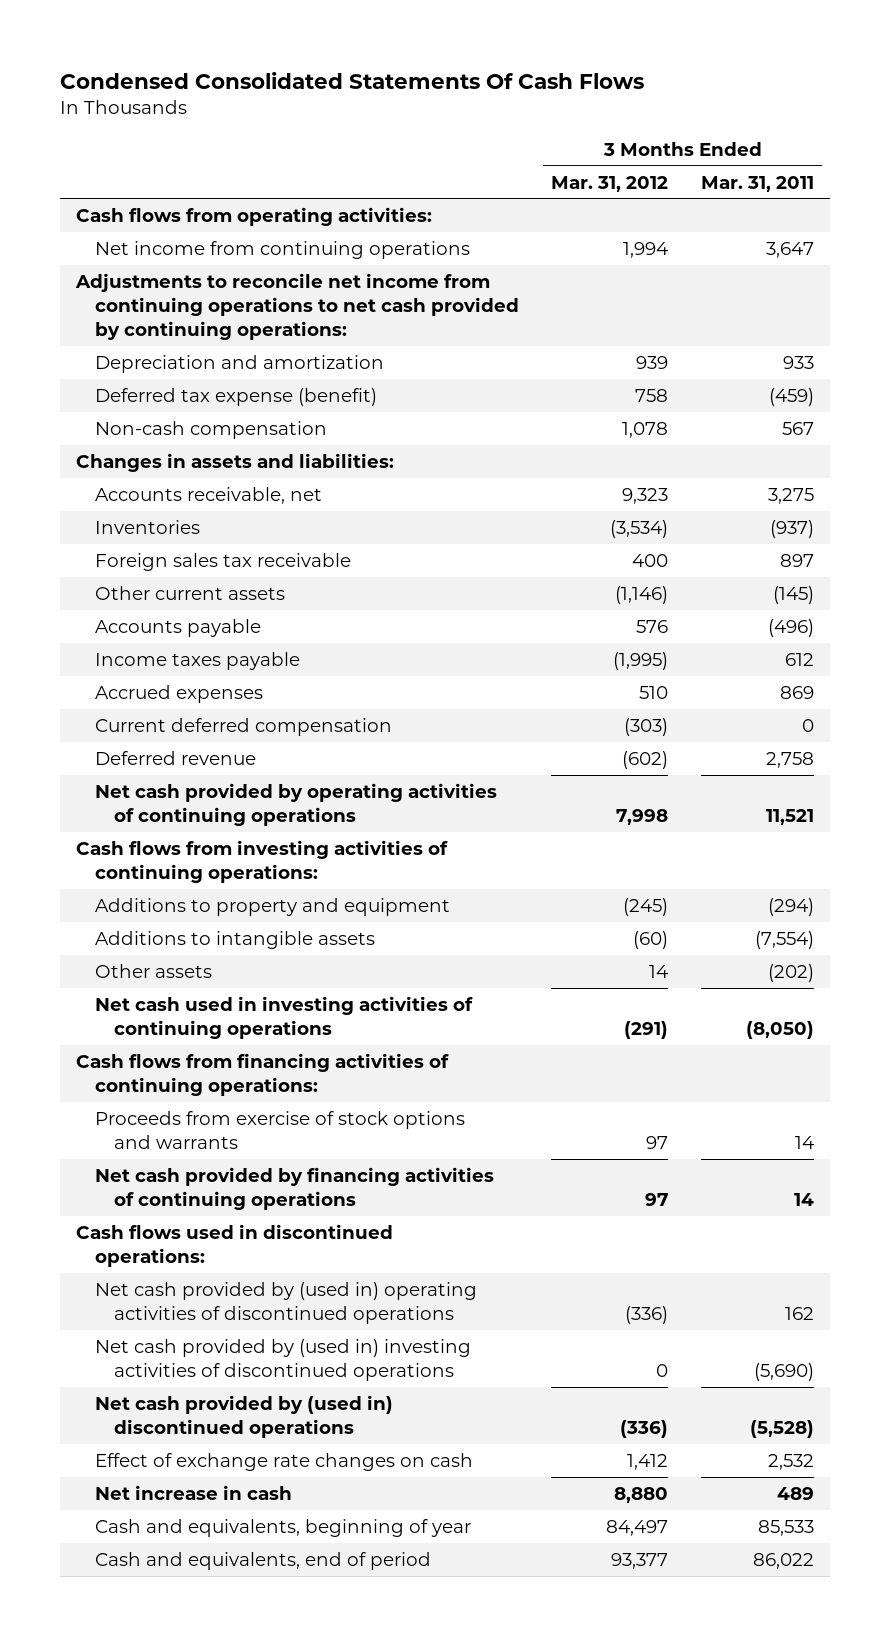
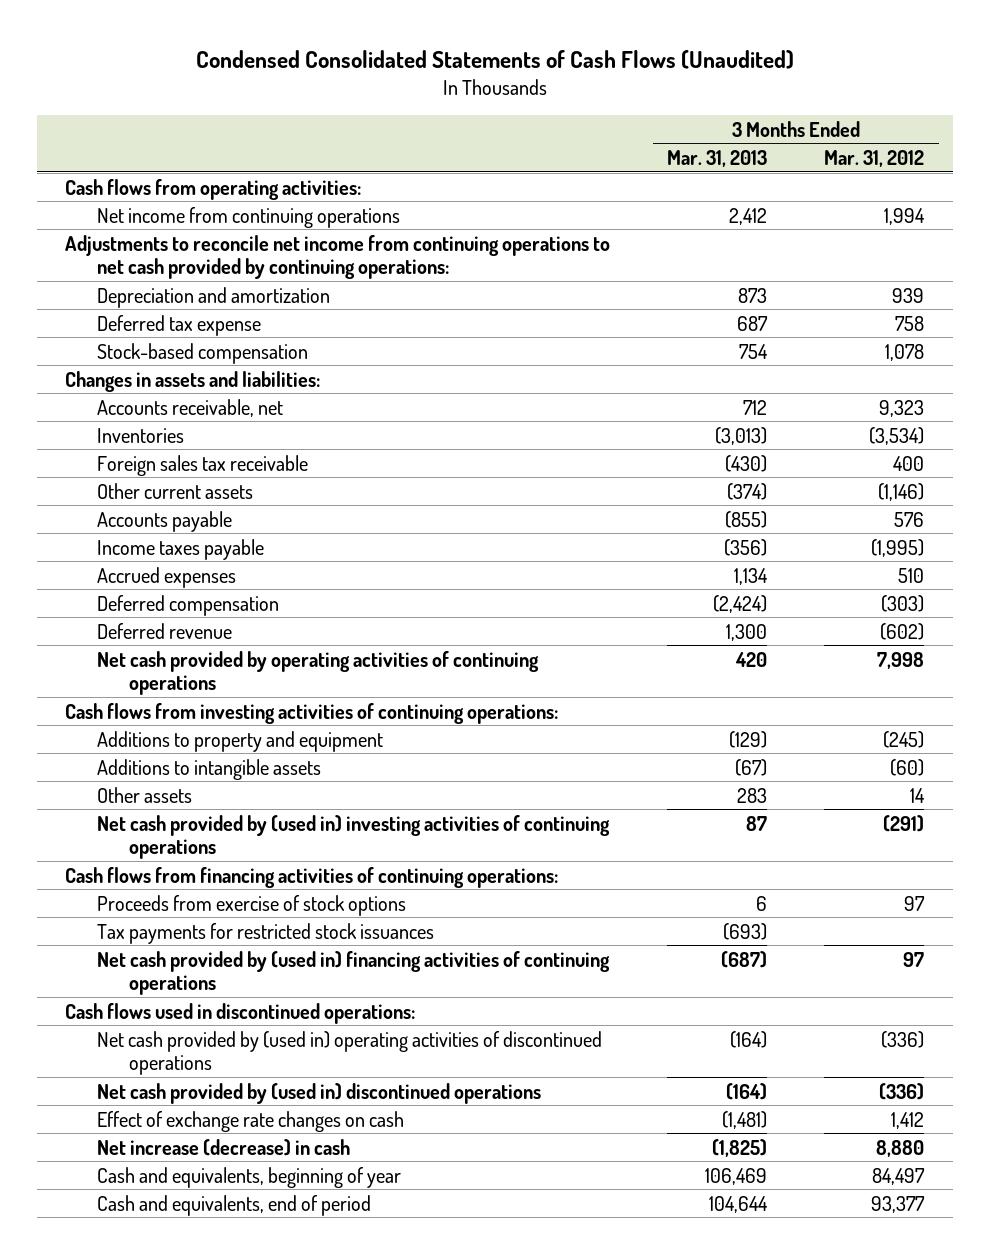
- Condensed Consolidated Statements Of Cash Flows
+ Condensed Consolidated Statements of Cash Flows (Unaudited)
- | 3 Months Ended Mar. 31, 2012 | 3 Months Ended Mar. 31, 2011
+ | 3 Months Ended Mar. 31, 2013 | 3 Months Ended Mar. 31, 2012
- Deferred tax expense (benefit) | 758 | (459)
- Non-cash compensation | 1,078 | 567
+ Deferred tax expense | 687 | 758
+ Stock-based compensation | 754 | 1,078
- Current deferred compensation | (303) | 0
+ Deferred compensation | (2,424) | (303)
- Net cash used in investing activities of continuing operations | (291) | (8,050)
+ Net cash provided by (used in) investing activities of continuing operations | 87 | (291)
- Proceeds from exercise of stock options and warrants | 97 | 14
- Net cash provided by financing activities of continuing operations | 97 | 14
+ Proceeds from exercise of stock options | 6 | 97
+ Tax payments for restricted stock issuances | (693) |
+ Net cash provided by (used in) financing activities of continuing operations | (687) | 97
- Net cash provided by (used in) investing activities of discontinued operations | 0 | (5,690)
- Net increase in cash | 8,880 | 489
+ Net increase (decrease) in cash | (1,825) | 8,880

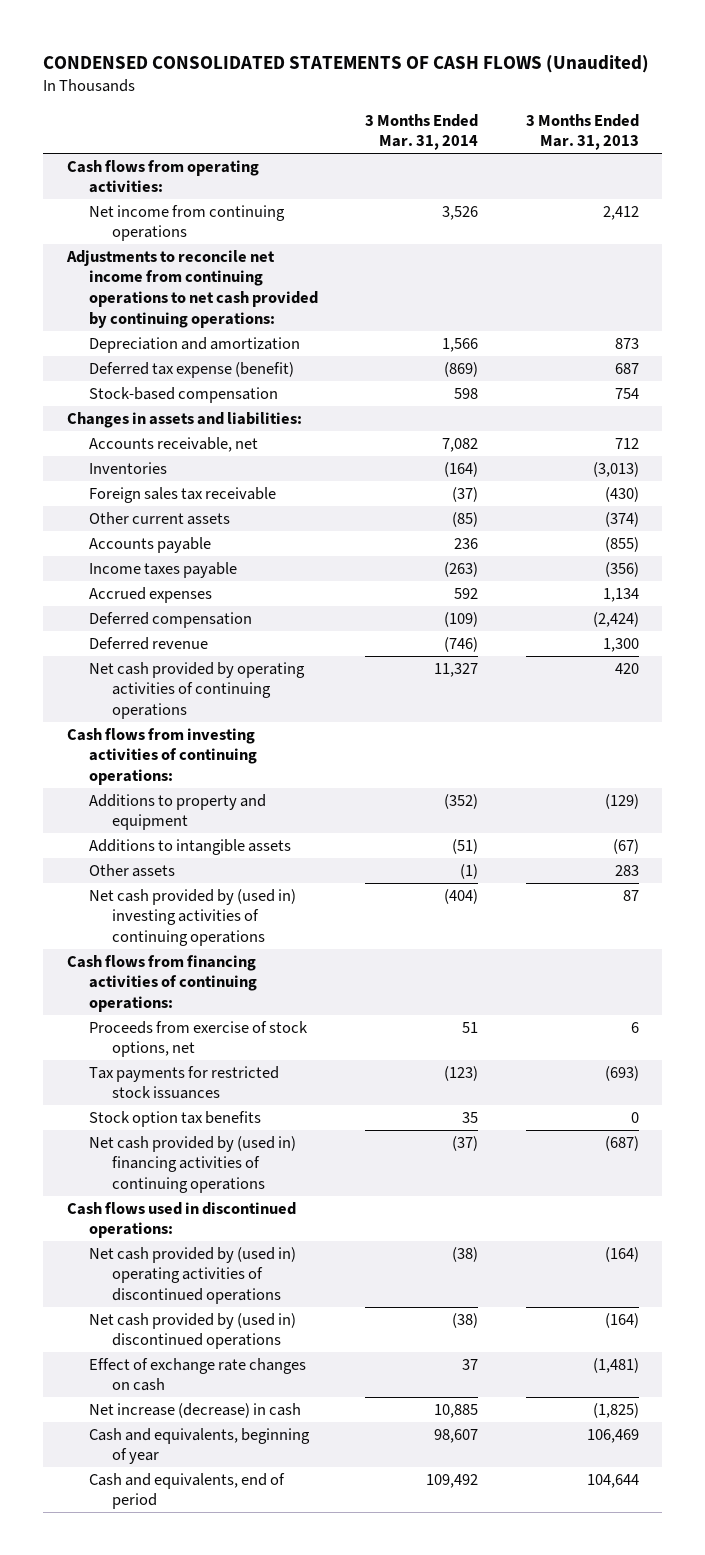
- Condensed Consolidated Statements of Cash Flows (Unaudited)
+ CONDENSED CONSOLIDATED STATEMENTS OF CASH FLOWS (Unaudited)
- | 3 Months Ended Mar. 31, 2013 | 3 Months Ended Mar. 31, 2012
+ | 3 Months Ended Mar. 31, 2014 | 3 Months Ended Mar. 31, 2013
- Deferred tax expense | 687 | 758
+ Deferred tax expense (benefit) | (869) | 687
- Proceeds from exercise of stock options | 6 | 97
+ Proceeds from exercise of stock options, net | 51 | 6
+ Stock option tax benefits | 35 | 0

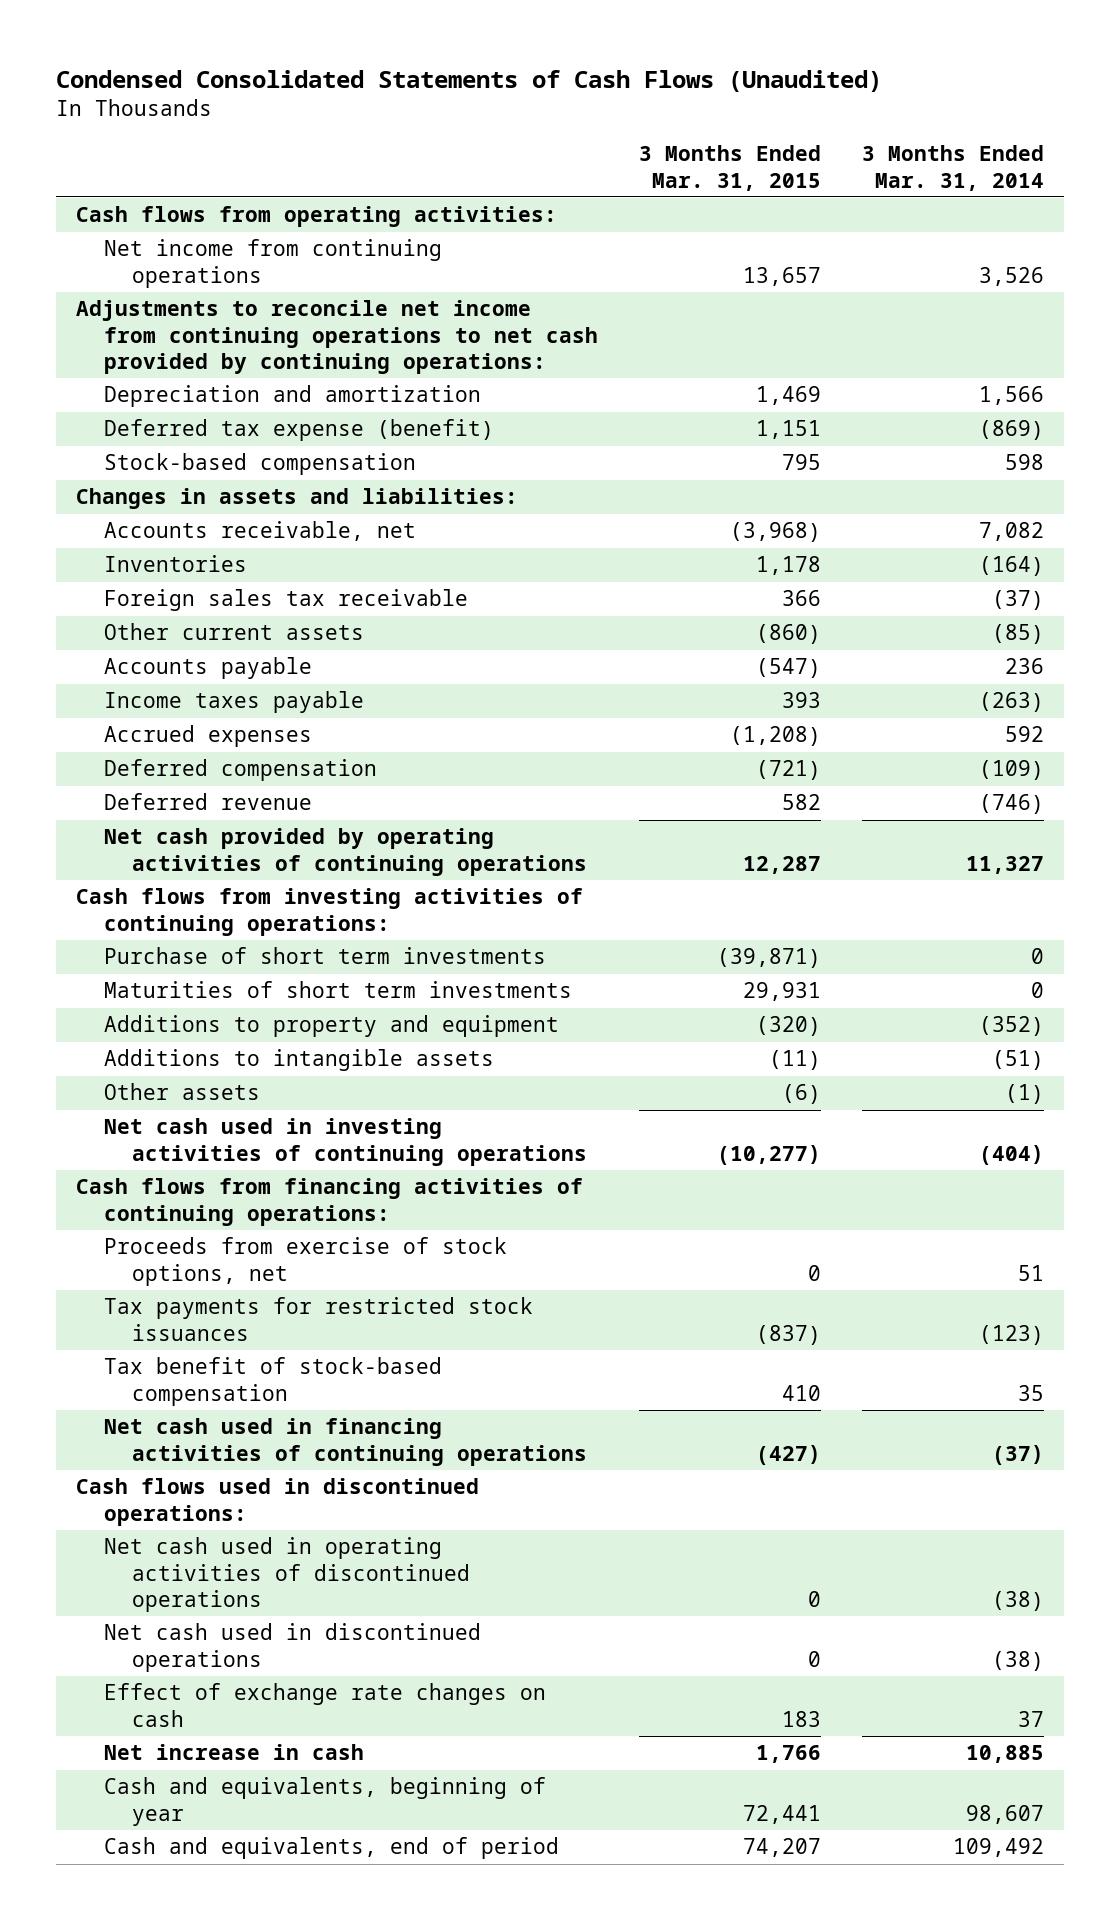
- CONDENSED CONSOLIDATED STATEMENTS OF CASH FLOWS (Unaudited)
+ Condensed Consolidated Statements of Cash Flows (Unaudited)
- | 3 Months Ended Mar. 31, 2014 | 3 Months Ended Mar. 31, 2013
+ | 3 Months Ended Mar. 31, 2015 | 3 Months Ended Mar. 31, 2014
+ Purchase of short term investments | (39,871) | 0
+ Maturities of short term investments | 29,931 | 0
- Net cash provided by (used in) investing activities of continuing operations | (404) | 87
+ Net cash used in investing activities of continuing operations | (10,277) | (404)
- Stock option tax benefits | 35 | 0
- Net cash provided by (used in) financing activities of continuing operations | (37) | (687)
+ Tax benefit of stock-based compensation | 410 | 35
+ Net cash used in financing activities of continuing operations | (427) | (37)
- Net cash provided by (used in) operating activities of discontinued operations | (38) | (164)
- Net cash provided by (used in) discontinued operations | (38) | (164)
+ Net cash used in operating activities of discontinued operations | 0 | (38)
+ Net cash used in discontinued operations | 0 | (38)
- Net increase (decrease) in cash | 10,885 | (1,825)
+ Net increase in cash | 1,766 | 10,885

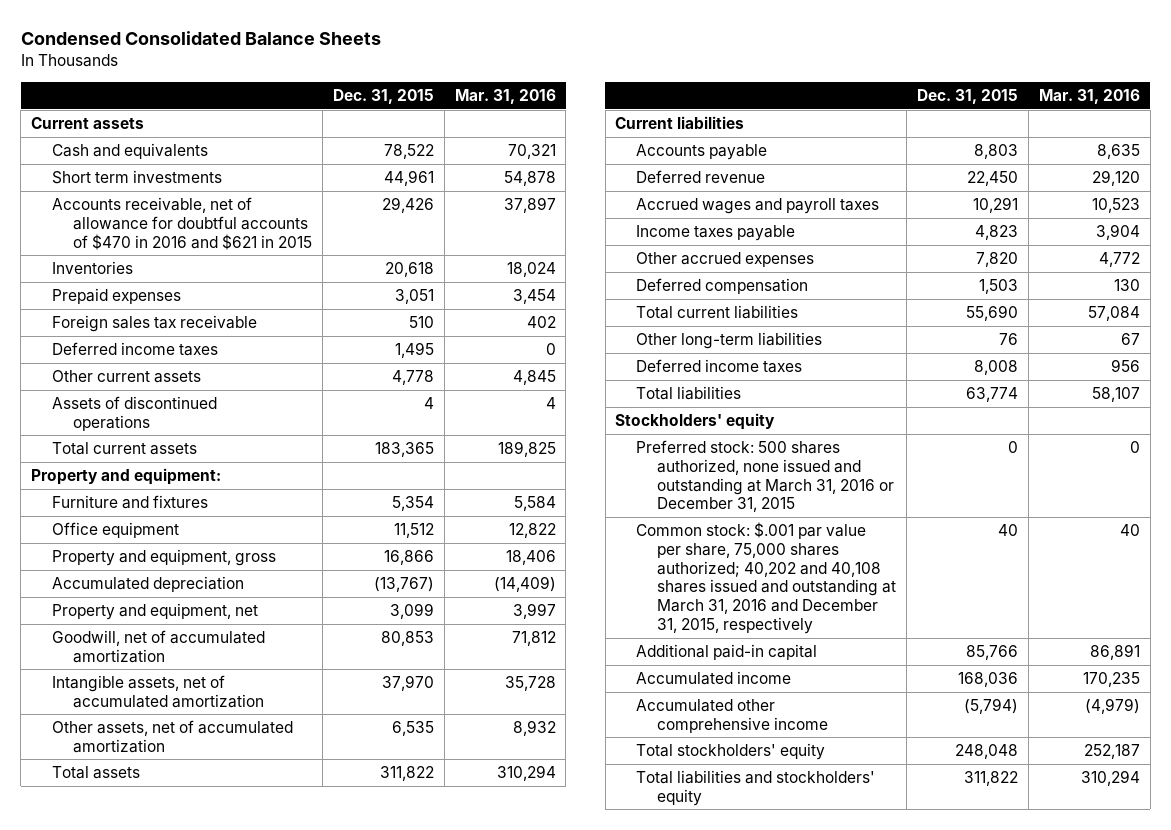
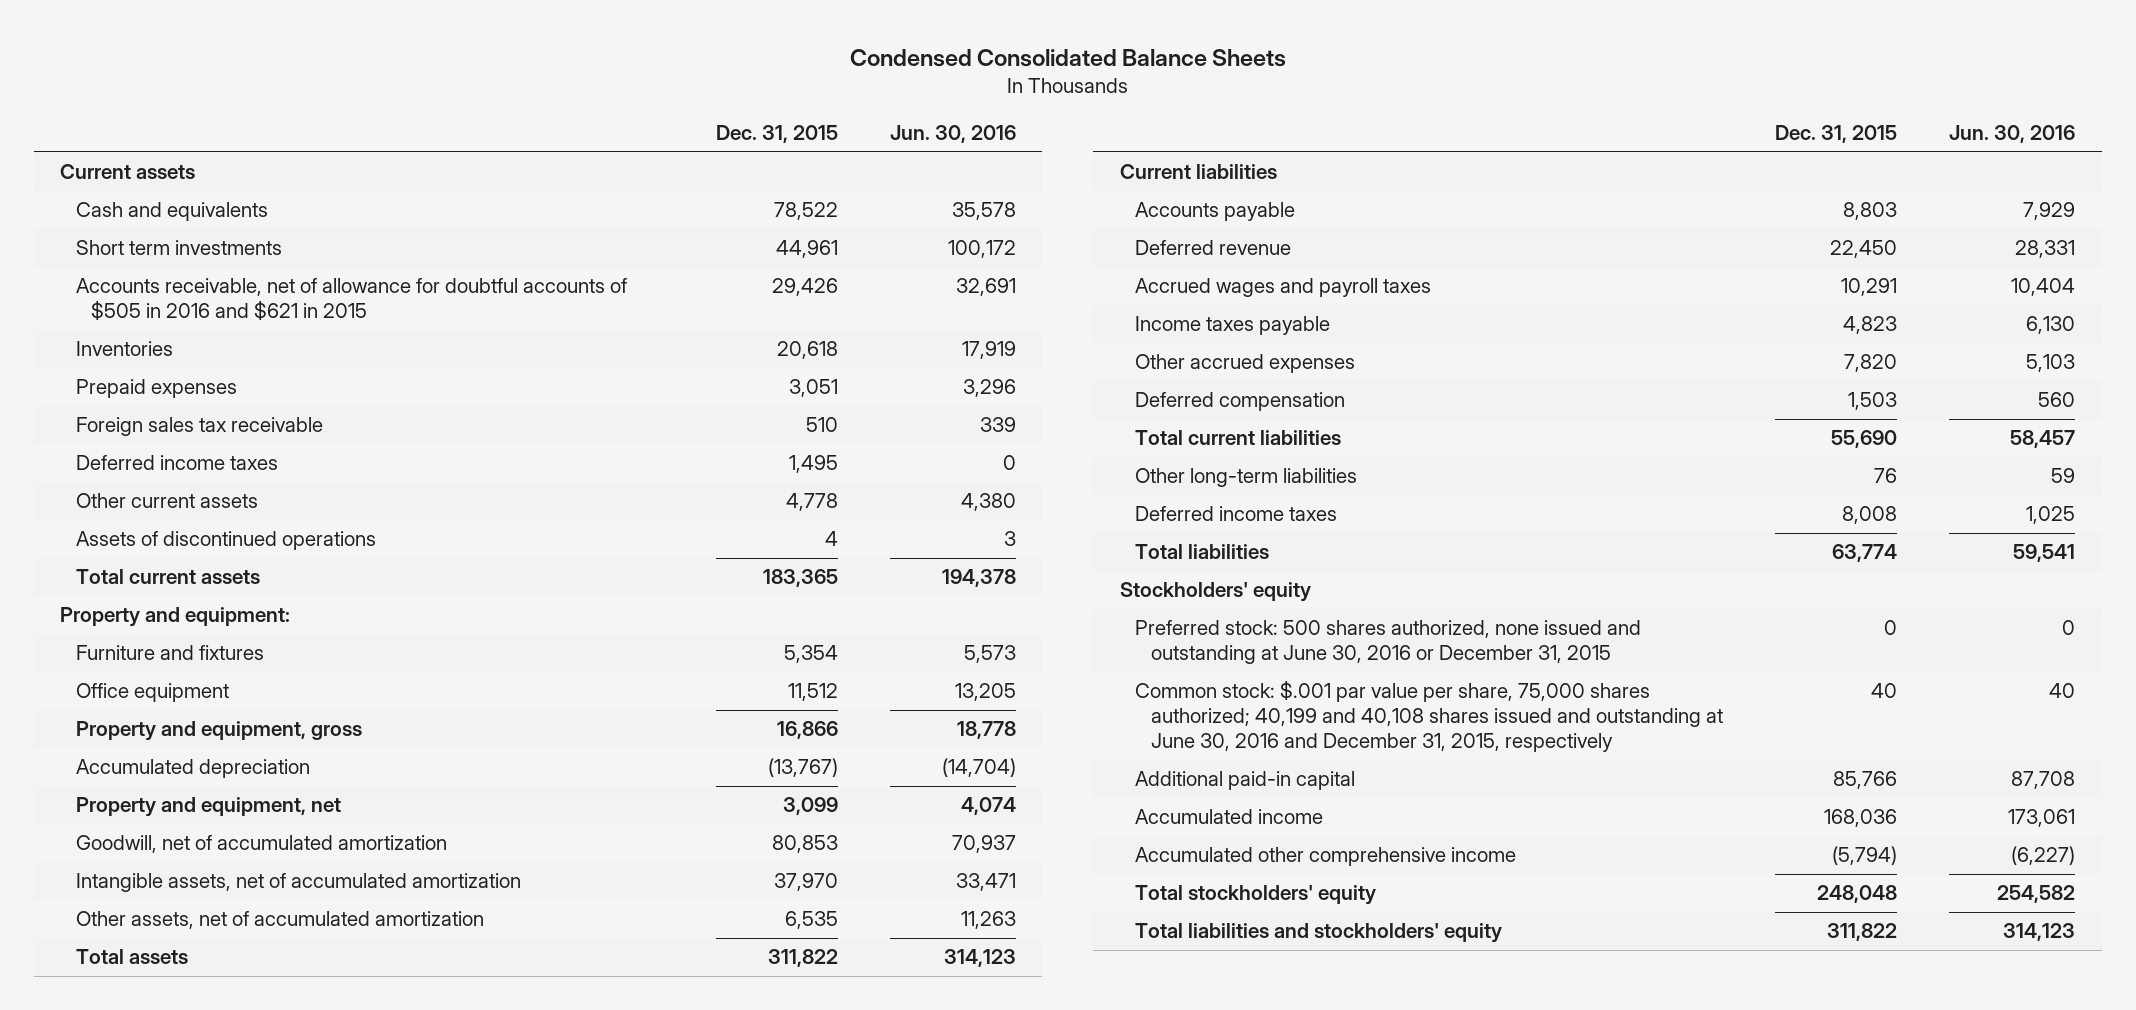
- | Dec. 31, 2015 | Mar. 31, 2016
+ | Dec. 31, 2015 | Jun. 30, 2016
- Accounts receivable, net of allowance for doubtful accounts of $470 in 2016 and $621 in 2015 | 29,426 | 37,897
+ Accounts receivable, net of allowance for doubtful accounts of $505 in 2016 and $621 in 2015 | 29,426 | 32,691
- Preferred stock: 500 shares authorized, none issued and outstanding at March 31, 2016 or December 31, 2015 | 0 | 0
- Common stock: $.001 par value per share, 75,000 shares authorized; 40,202 and 40,108 shares issued and outstanding at March 31, 2016 and December 31, 2015, respectively | 40 | 40
+ Preferred stock: 500 shares authorized, none issued and outstanding at June 30, 2016 or December 31, 2015 | 0 | 0
+ Common stock: $.001 par value per share, 75,000 shares authorized; 40,199 and 40,108 shares issued and outstanding at June 30, 2016 and December 31, 2015, respectively | 40 | 40

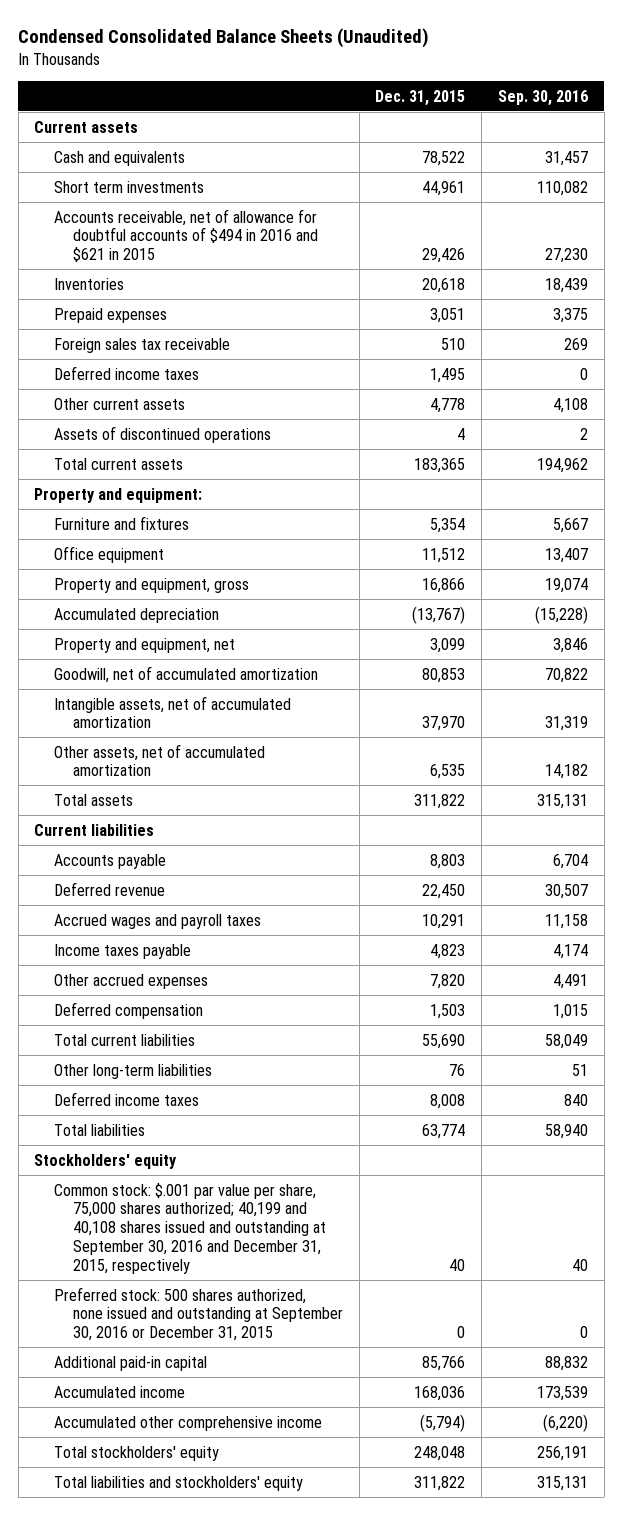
- Condensed Consolidated Balance Sheets
+ Condensed Consolidated Balance Sheets (Unaudited)
- | Dec. 31, 2015 | Jun. 30, 2016
+ | Dec. 31, 2015 | Sep. 30, 2016
- Accounts receivable, net of allowance for doubtful accounts of $505 in 2016 and $621 in 2015 | 29,426 | 32,691
+ Accounts receivable, net of allowance for doubtful accounts of $494 in 2016 and $621 in 2015 | 29,426 | 27,230
- Preferred stock: 500 shares authorized, none issued and outstanding at June 30, 2016 or December 31, 2015 | 0 | 0
- Common stock: $.001 par value per share, 75,000 shares authorized; 40,199 and 40,108 shares issued and outstanding at June 30, 2016 and December 31, 2015, respectively | 40 | 40
+ Common stock: $.001 par value per share, 75,000 shares authorized; 40,199 and 40,108 shares issued and outstanding at September 30, 2016 and December 31, 2015, respectively | 40 | 40
+ Preferred stock: 500 shares authorized, none issued and outstanding at September 30, 2016 or December 31, 2015 | 0 | 0

